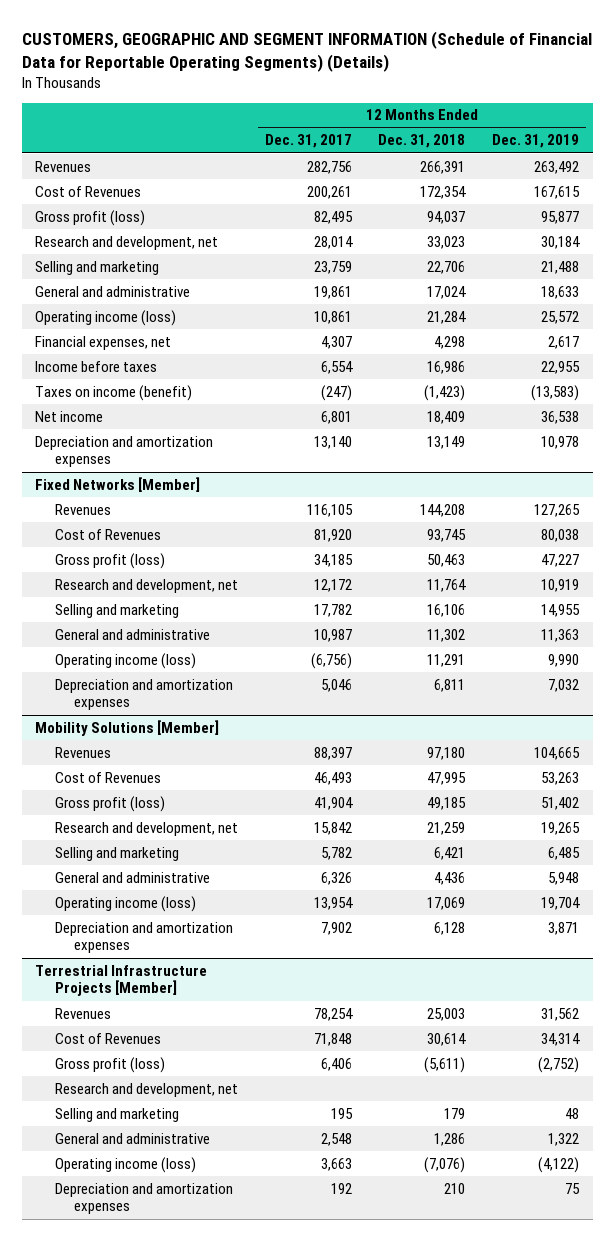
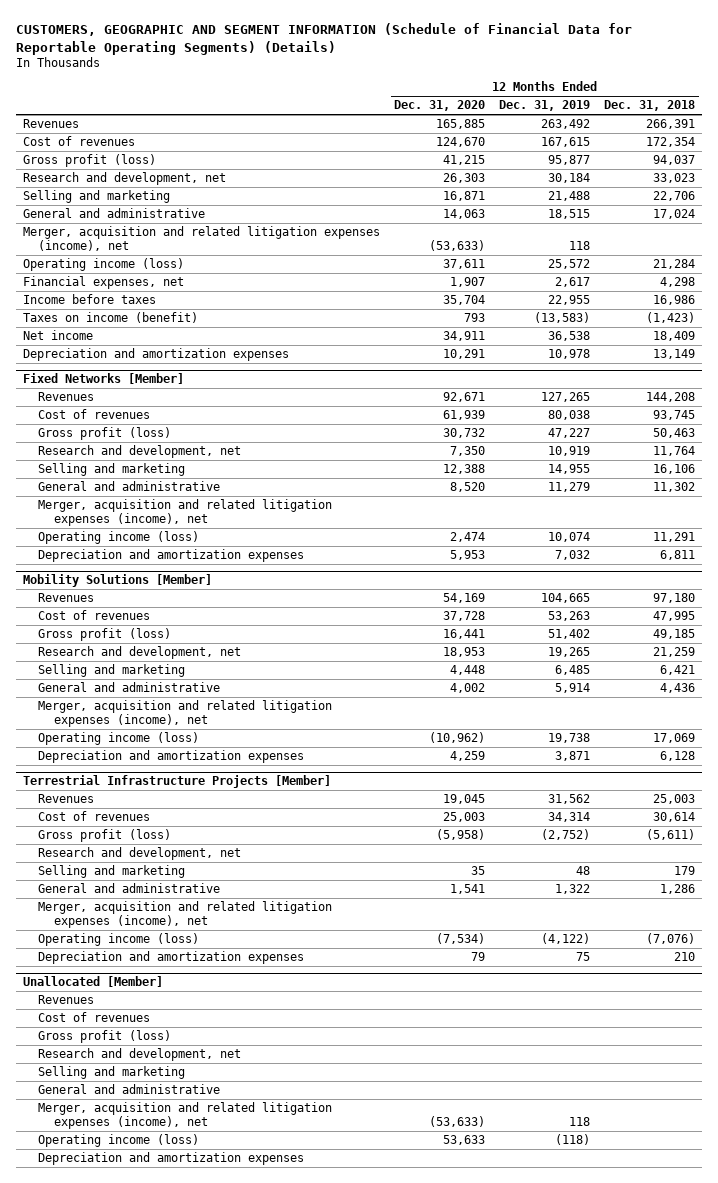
- | 12 Months Ended Dec. 31, 2017 | 12 Months Ended Dec. 31, 2018 | 12 Months Ended Dec. 31, 2019
+ | 12 Months Ended Dec. 31, 2020 | 12 Months Ended Dec. 31, 2019 | 12 Months Ended Dec. 31, 2018
- Cost of Revenues | 200,261 | 172,354 | 167,615
+ Cost of revenues | 124,670 | 167,615 | 172,354
- General and administrative | 19,861 | 17,024 | 18,633
+ General and administrative | 14,063 | 18,515 | 17,024
+ Merger, acquisition and related litigation expenses (income), net | (53,633) | 118 |
@ Fixed Networks [Member]
- Cost of Revenues | 81,920 | 93,745 | 80,038
+ Cost of revenues | 61,939 | 80,038 | 93,745
- General and administrative | 10,987 | 11,302 | 11,363
- Operating income (loss) | (6,756) | 11,291 | 9,990
+ General and administrative | 8,520 | 11,279 | 11,302
+ Merger, acquisition and related litigation expenses (income), net
+ Operating income (loss) | 2,474 | 10,074 | 11,291
@ Mobility Solutions [Member]
- Cost of Revenues | 46,493 | 47,995 | 53,263
+ Cost of revenues | 37,728 | 53,263 | 47,995
- General and administrative | 6,326 | 4,436 | 5,948
- Operating income (loss) | 13,954 | 17,069 | 19,704
+ General and administrative | 4,002 | 5,914 | 4,436
+ Merger, acquisition and related litigation expenses (income), net
+ Operating income (loss) | (10,962) | 19,738 | 17,069
@ Terrestrial Infrastructure Projects [Member]
- Cost of Revenues | 71,848 | 30,614 | 34,314
+ Cost of revenues | 25,003 | 34,314 | 30,614
+ Merger, acquisition and related litigation expenses (income), net
+ Unallocated [Member]
+ Revenues
+ Cost of revenues
+ Gross profit (loss)
+ Research and development, net
+ Selling and marketing
+ General and administrative
+ Merger, acquisition and related litigation expenses (income), net | (53,633) | 118 |
+ Operating income (loss) | 53,633 | (118) |
+ Depreciation and amortization expenses

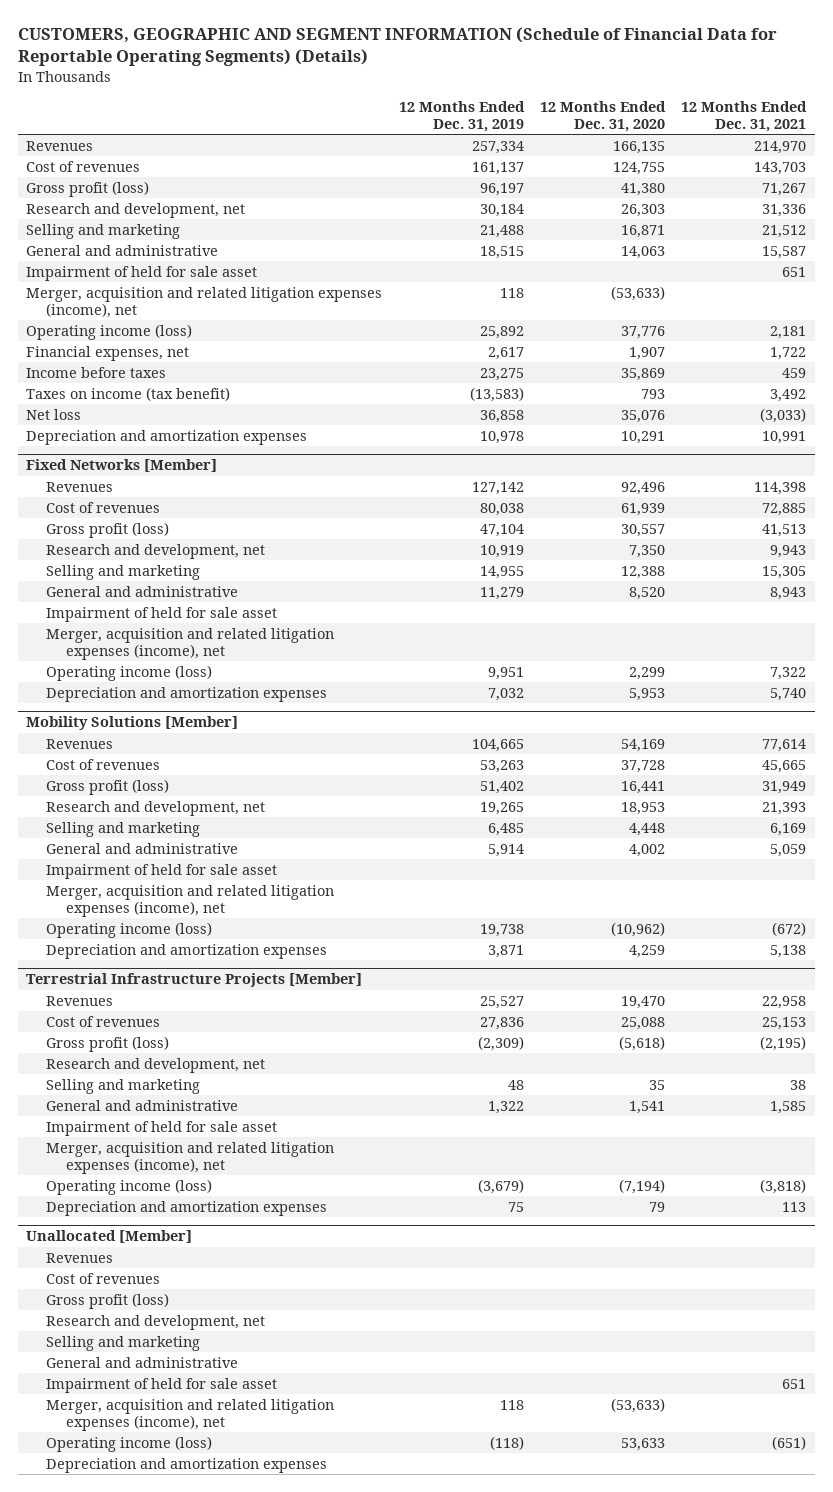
- | 12 Months Ended Dec. 31, 2020 | 12 Months Ended Dec. 31, 2019 | 12 Months Ended Dec. 31, 2018
+ | 12 Months Ended Dec. 31, 2019 | 12 Months Ended Dec. 31, 2020 | 12 Months Ended Dec. 31, 2021
- Revenues | 165,885 | 263,492 | 266,391
- Cost of revenues | 124,670 | 167,615 | 172,354
- Gross profit (loss) | 41,215 | 95,877 | 94,037
+ Revenues | 257,334 | 166,135 | 214,970
+ Cost of revenues | 161,137 | 124,755 | 143,703
+ Gross profit (loss) | 96,197 | 41,380 | 71,267
+ Impairment of held for sale asset | | | 651
- Operating income (loss) | 37,611 | 25,572 | 21,284
+ Operating income (loss) | 25,892 | 37,776 | 2,181
- Income before taxes | 35,704 | 22,955 | 16,986
- Taxes on income (benefit) | 793 | (13,583) | (1,423)
- Net income | 34,911 | 36,538 | 18,409
+ Income before taxes | 23,275 | 35,869 | 459
+ Taxes on income (tax benefit) | (13,583) | 793 | 3,492
+ Net loss | 36,858 | 35,076 | (3,033)
@ Fixed Networks [Member]
- Revenues | 92,671 | 127,265 | 144,208
+ Revenues | 127,142 | 92,496 | 114,398
- Gross profit (loss) | 30,732 | 47,227 | 50,463
+ Gross profit (loss) | 47,104 | 30,557 | 41,513
+ Impairment of held for sale asset
- Operating income (loss) | 2,474 | 10,074 | 11,291
+ Operating income (loss) | 9,951 | 2,299 | 7,322
@ Mobility Solutions [Member]
+ Impairment of held for sale asset
@ Terrestrial Infrastructure Projects [Member]
- Revenues | 19,045 | 31,562 | 25,003
- Cost of revenues | 25,003 | 34,314 | 30,614
- Gross profit (loss) | (5,958) | (2,752) | (5,611)
+ Revenues | 25,527 | 19,470 | 22,958
+ Cost of revenues | 27,836 | 25,088 | 25,153
+ Gross profit (loss) | (2,309) | (5,618) | (2,195)
+ Impairment of held for sale asset
- Operating income (loss) | (7,534) | (4,122) | (7,076)
+ Operating income (loss) | (3,679) | (7,194) | (3,818)
@ Unallocated [Member]
+ Impairment of held for sale asset | | | 651

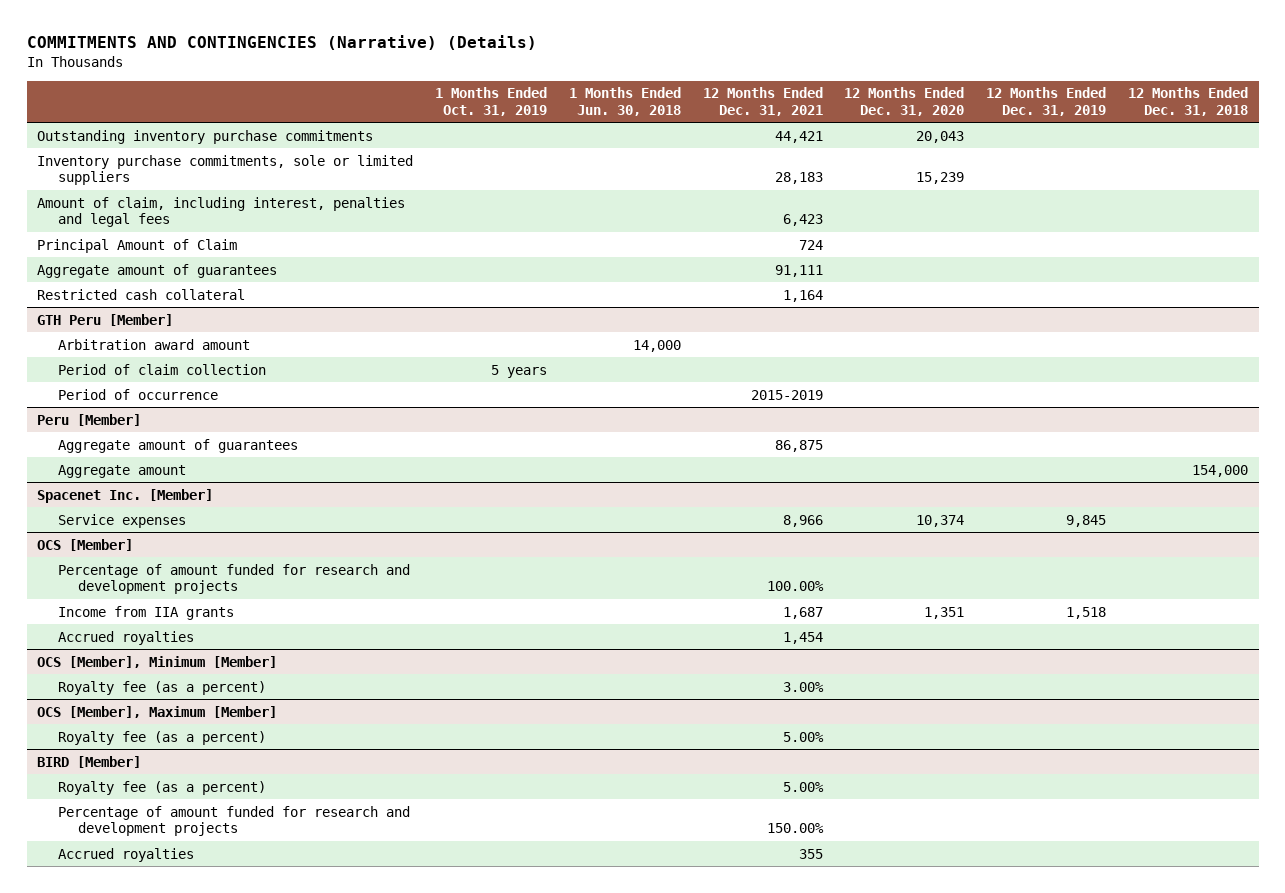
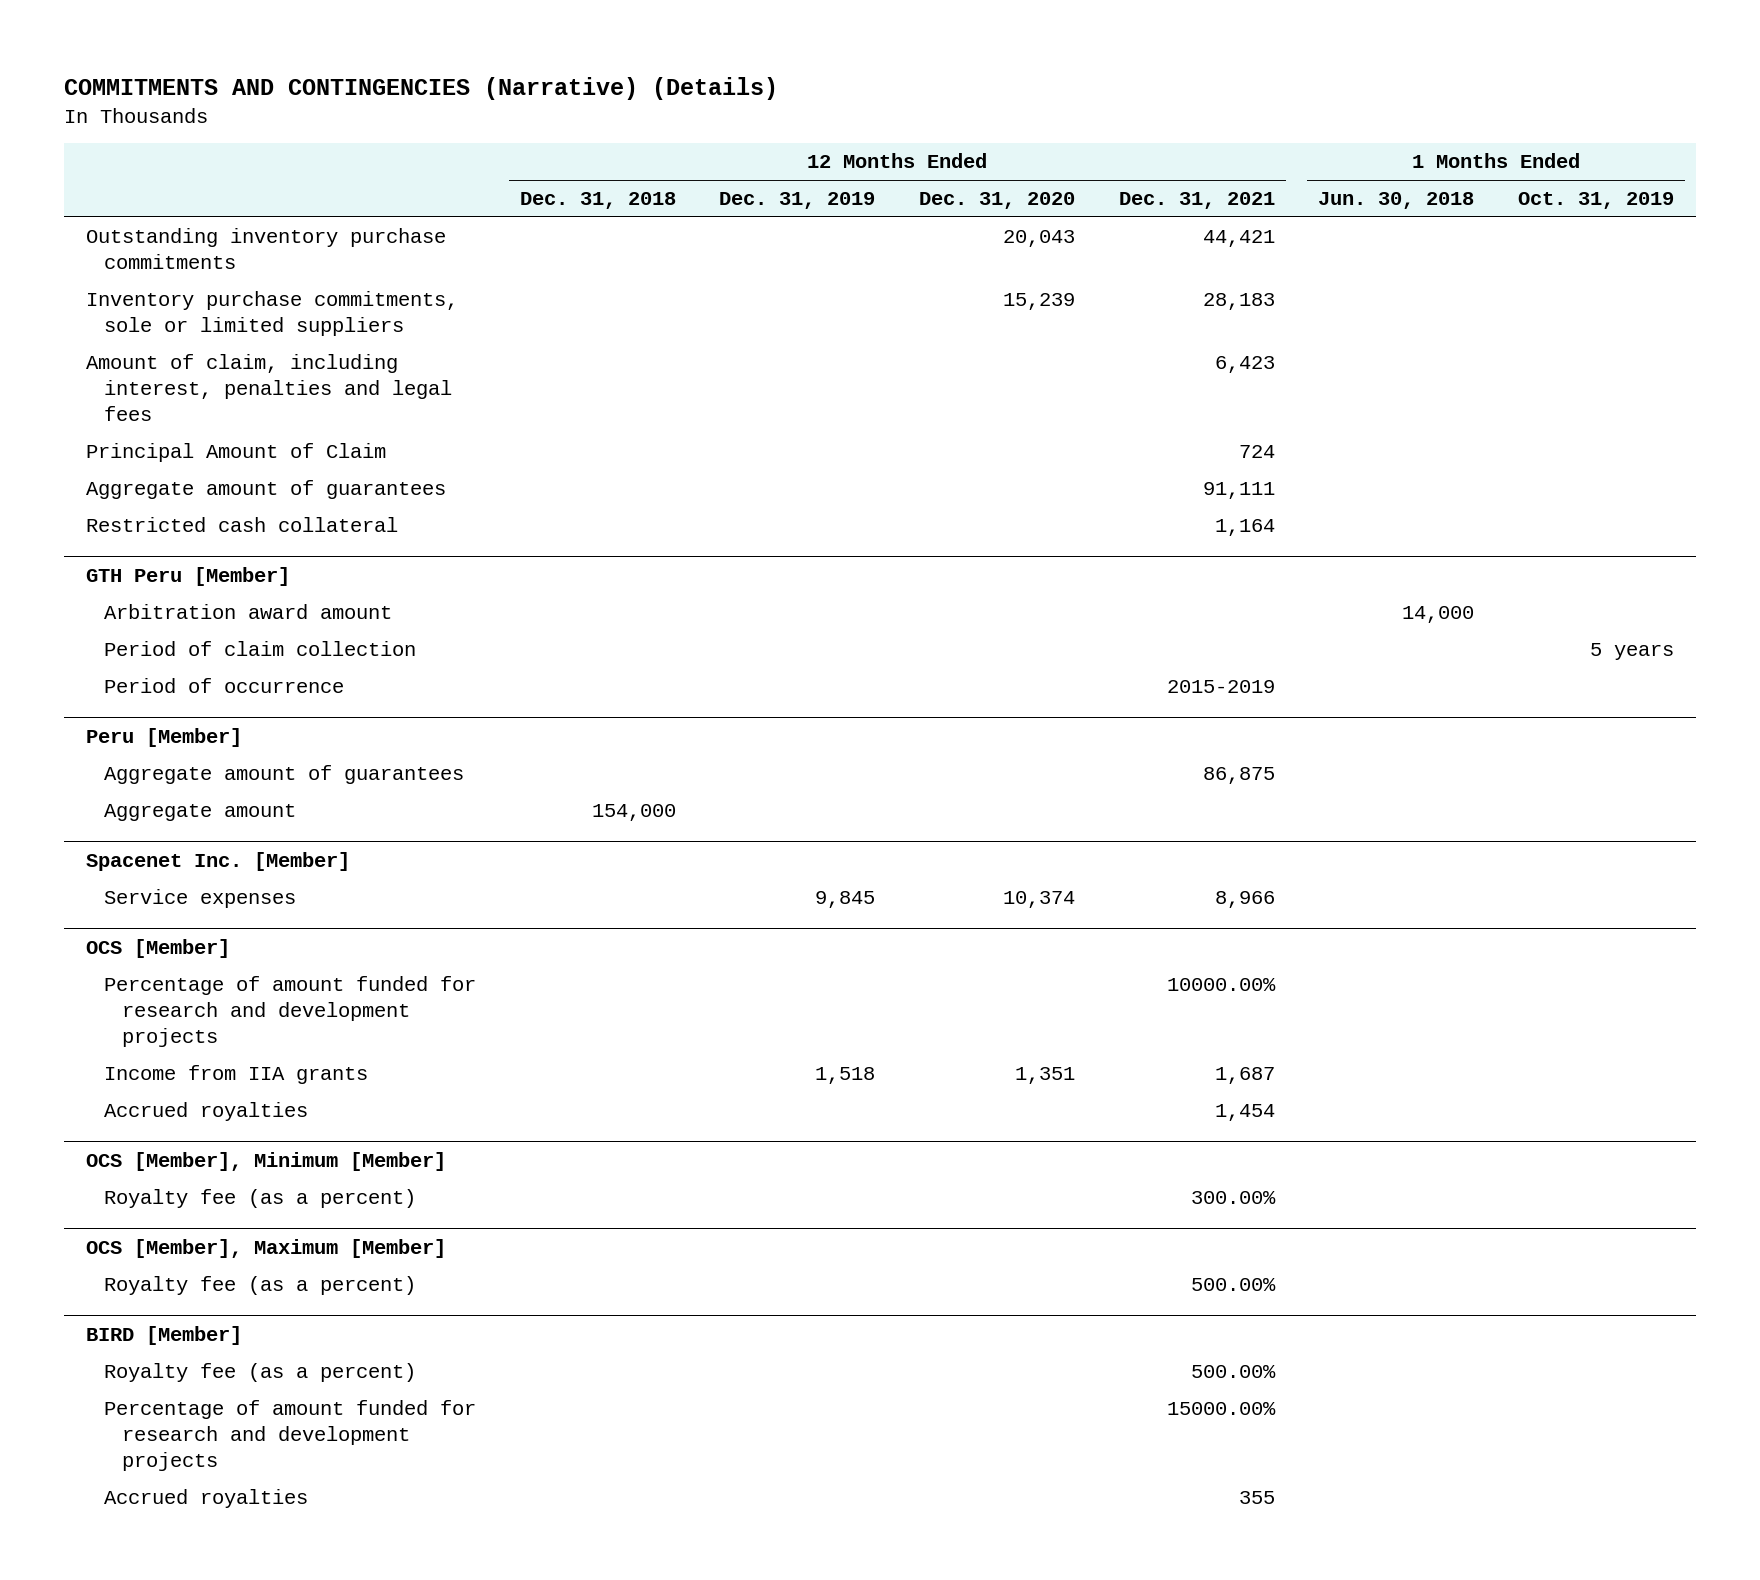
- | 1 Months Ended Oct. 31, 2019 | 1 Months Ended Jun. 30, 2018 | 12 Months Ended Dec. 31, 2021 | 12 Months Ended Dec. 31, 2020 | 12 Months Ended Dec. 31, 2019 | 12 Months Ended Dec. 31, 2018
+ | 12 Months Ended Dec. 31, 2018 | 12 Months Ended Dec. 31, 2019 | 12 Months Ended Dec. 31, 2020 | 12 Months Ended Dec. 31, 2021 | 1 Months Ended Jun. 30, 2018 | 1 Months Ended Oct. 31, 2019
@ OCS [Member]
- Percentage of amount funded for research and development projects | | | 100.00% | | |
+ Percentage of amount funded for research and development projects | | | | 10000.00% | |
@ OCS [Member], Minimum [Member]
- Royalty fee (as a percent) | | | 3.00% | | |
+ Royalty fee (as a percent) | | | | 300.00% | |
@ OCS [Member], Maximum [Member]
- Royalty fee (as a percent) | | | 5.00% | | |
+ Royalty fee (as a percent) | | | | 500.00% | |
@ BIRD [Member]
- Royalty fee (as a percent) | | | 5.00% | | |
- Percentage of amount funded for research and development projects | | | 150.00% | | |
+ Royalty fee (as a percent) | | | | 500.00% | |
+ Percentage of amount funded for research and development projects | | | | 15000.00% | |

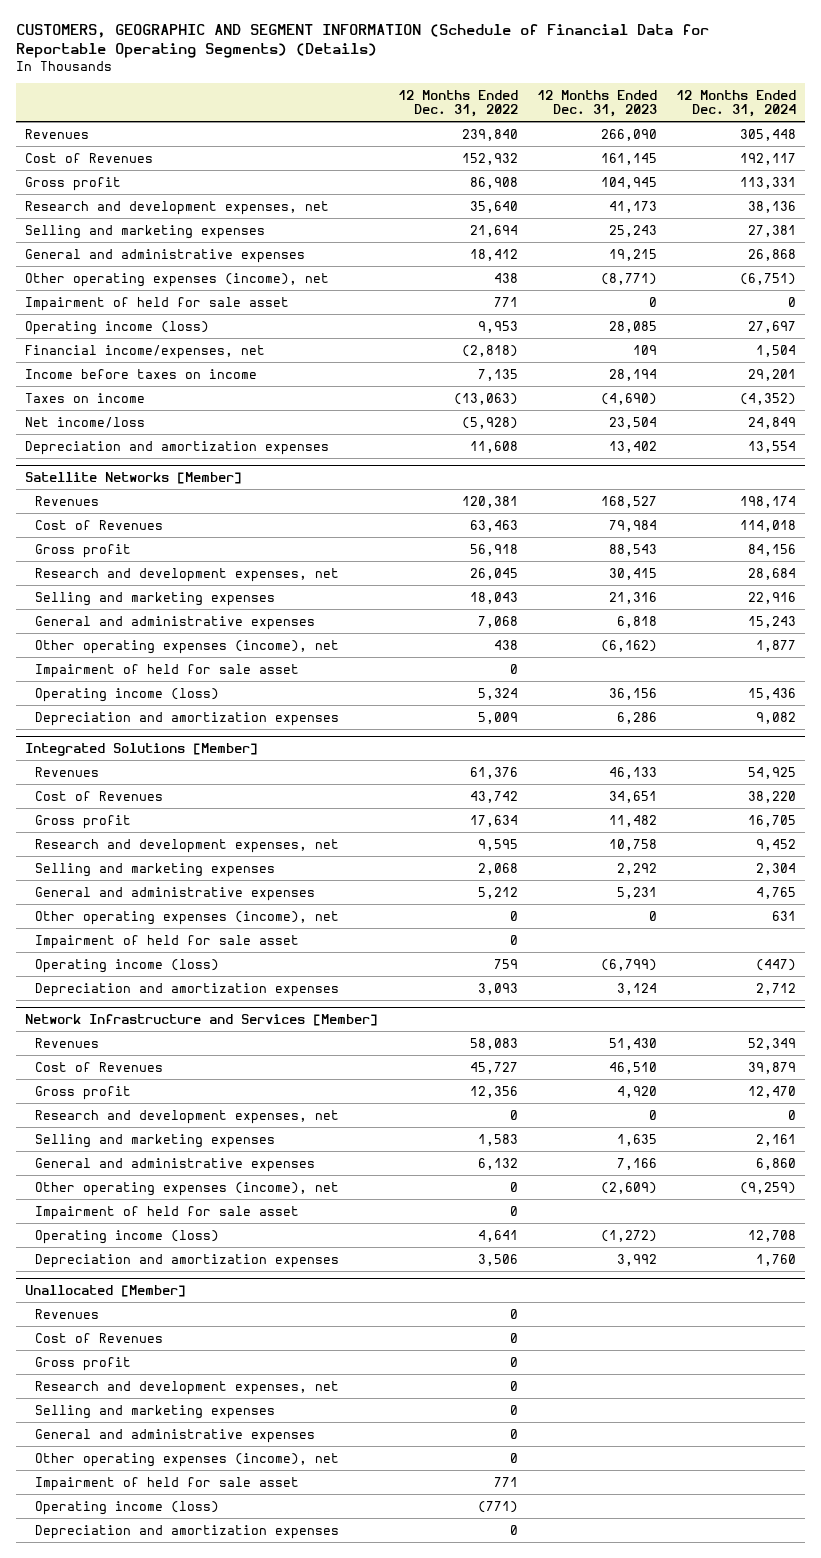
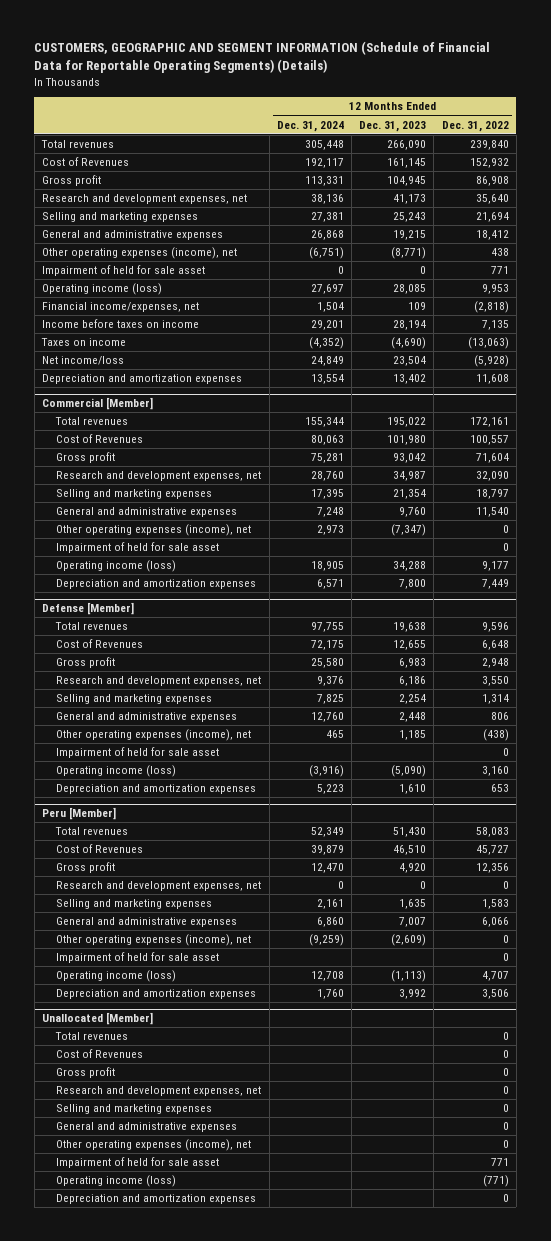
- | 12 Months Ended Dec. 31, 2022 | 12 Months Ended Dec. 31, 2023 | 12 Months Ended Dec. 31, 2024
+ | 12 Months Ended Dec. 31, 2024 | 12 Months Ended Dec. 31, 2023 | 12 Months Ended Dec. 31, 2022
- Revenues | 239,840 | 266,090 | 305,448
+ Total revenues | 305,448 | 266,090 | 239,840
- Satellite Networks [Member]
- Revenues | 120,381 | 168,527 | 198,174
- Cost of Revenues | 63,463 | 79,984 | 114,018
- Gross profit | 56,918 | 88,543 | 84,156
- Research and development expenses, net | 26,045 | 30,415 | 28,684
- Selling and marketing expenses | 18,043 | 21,316 | 22,916
- General and administrative expenses | 7,068 | 6,818 | 15,243
- Other operating expenses (income), net | 438 | (6,162) | 1,877
+ Commercial [Member]
+ Total revenues | 155,344 | 195,022 | 172,161
+ Cost of Revenues | 80,063 | 101,980 | 100,557
+ Gross profit | 75,281 | 93,042 | 71,604
+ Research and development expenses, net | 28,760 | 34,987 | 32,090
+ Selling and marketing expenses | 17,395 | 21,354 | 18,797
+ General and administrative expenses | 7,248 | 9,760 | 11,540
+ Other operating expenses (income), net | 2,973 | (7,347) | 0
- Operating income (loss) | 5,324 | 36,156 | 15,436
- Depreciation and amortization expenses | 5,009 | 6,286 | 9,082
- Integrated Solutions [Member]
- Revenues | 61,376 | 46,133 | 54,925
- Cost of Revenues | 43,742 | 34,651 | 38,220
- Gross profit | 17,634 | 11,482 | 16,705
- Research and development expenses, net | 9,595 | 10,758 | 9,452
- Selling and marketing expenses | 2,068 | 2,292 | 2,304
- General and administrative expenses | 5,212 | 5,231 | 4,765
- Other operating expenses (income), net | 0 | 0 | 631
+ Operating income (loss) | 18,905 | 34,288 | 9,177
+ Depreciation and amortization expenses | 6,571 | 7,800 | 7,449
+ Defense [Member]
+ Total revenues | 97,755 | 19,638 | 9,596
+ Cost of Revenues | 72,175 | 12,655 | 6,648
+ Gross profit | 25,580 | 6,983 | 2,948
+ Research and development expenses, net | 9,376 | 6,186 | 3,550
+ Selling and marketing expenses | 7,825 | 2,254 | 1,314
+ General and administrative expenses | 12,760 | 2,448 | 806
+ Other operating expenses (income), net | 465 | 1,185 | (438)
- Operating income (loss) | 759 | (6,799) | (447)
- Depreciation and amortization expenses | 3,093 | 3,124 | 2,712
- Network Infrastructure and Services [Member]
- Revenues | 58,083 | 51,430 | 52,349
+ Operating income (loss) | (3,916) | (5,090) | 3,160
+ Depreciation and amortization expenses | 5,223 | 1,610 | 653
+ Peru [Member]
+ Total revenues | 52,349 | 51,430 | 58,083
- General and administrative expenses | 6,132 | 7,166 | 6,860
+ General and administrative expenses | 6,860 | 7,007 | 6,066
- Operating income (loss) | 4,641 | (1,272) | 12,708
+ Operating income (loss) | 12,708 | (1,113) | 4,707
@ Unallocated [Member]
- Revenues | 0 | |
+ Total revenues | | | 0

